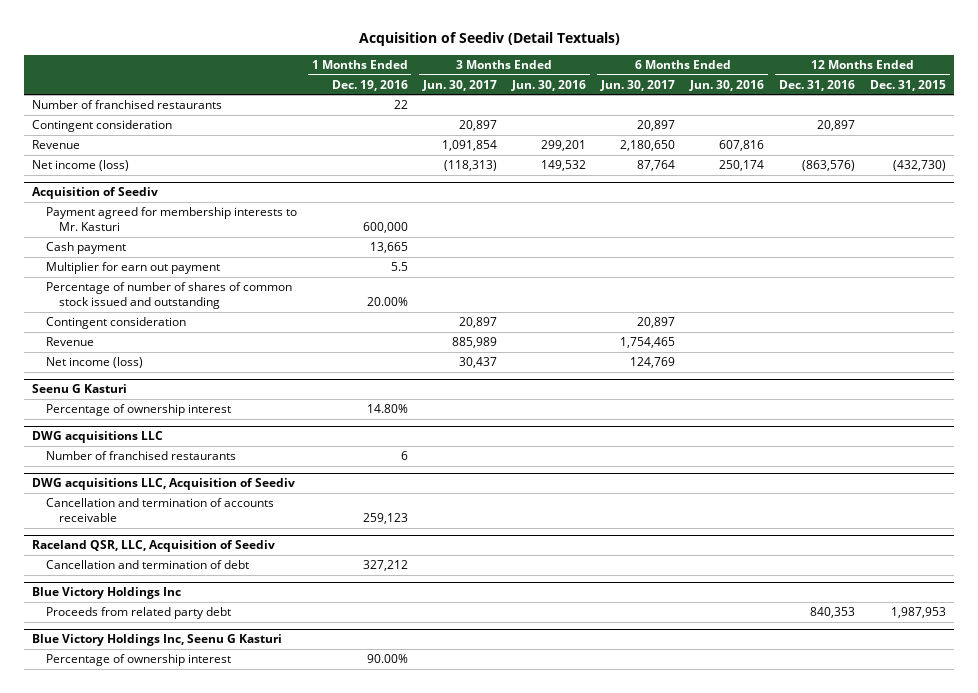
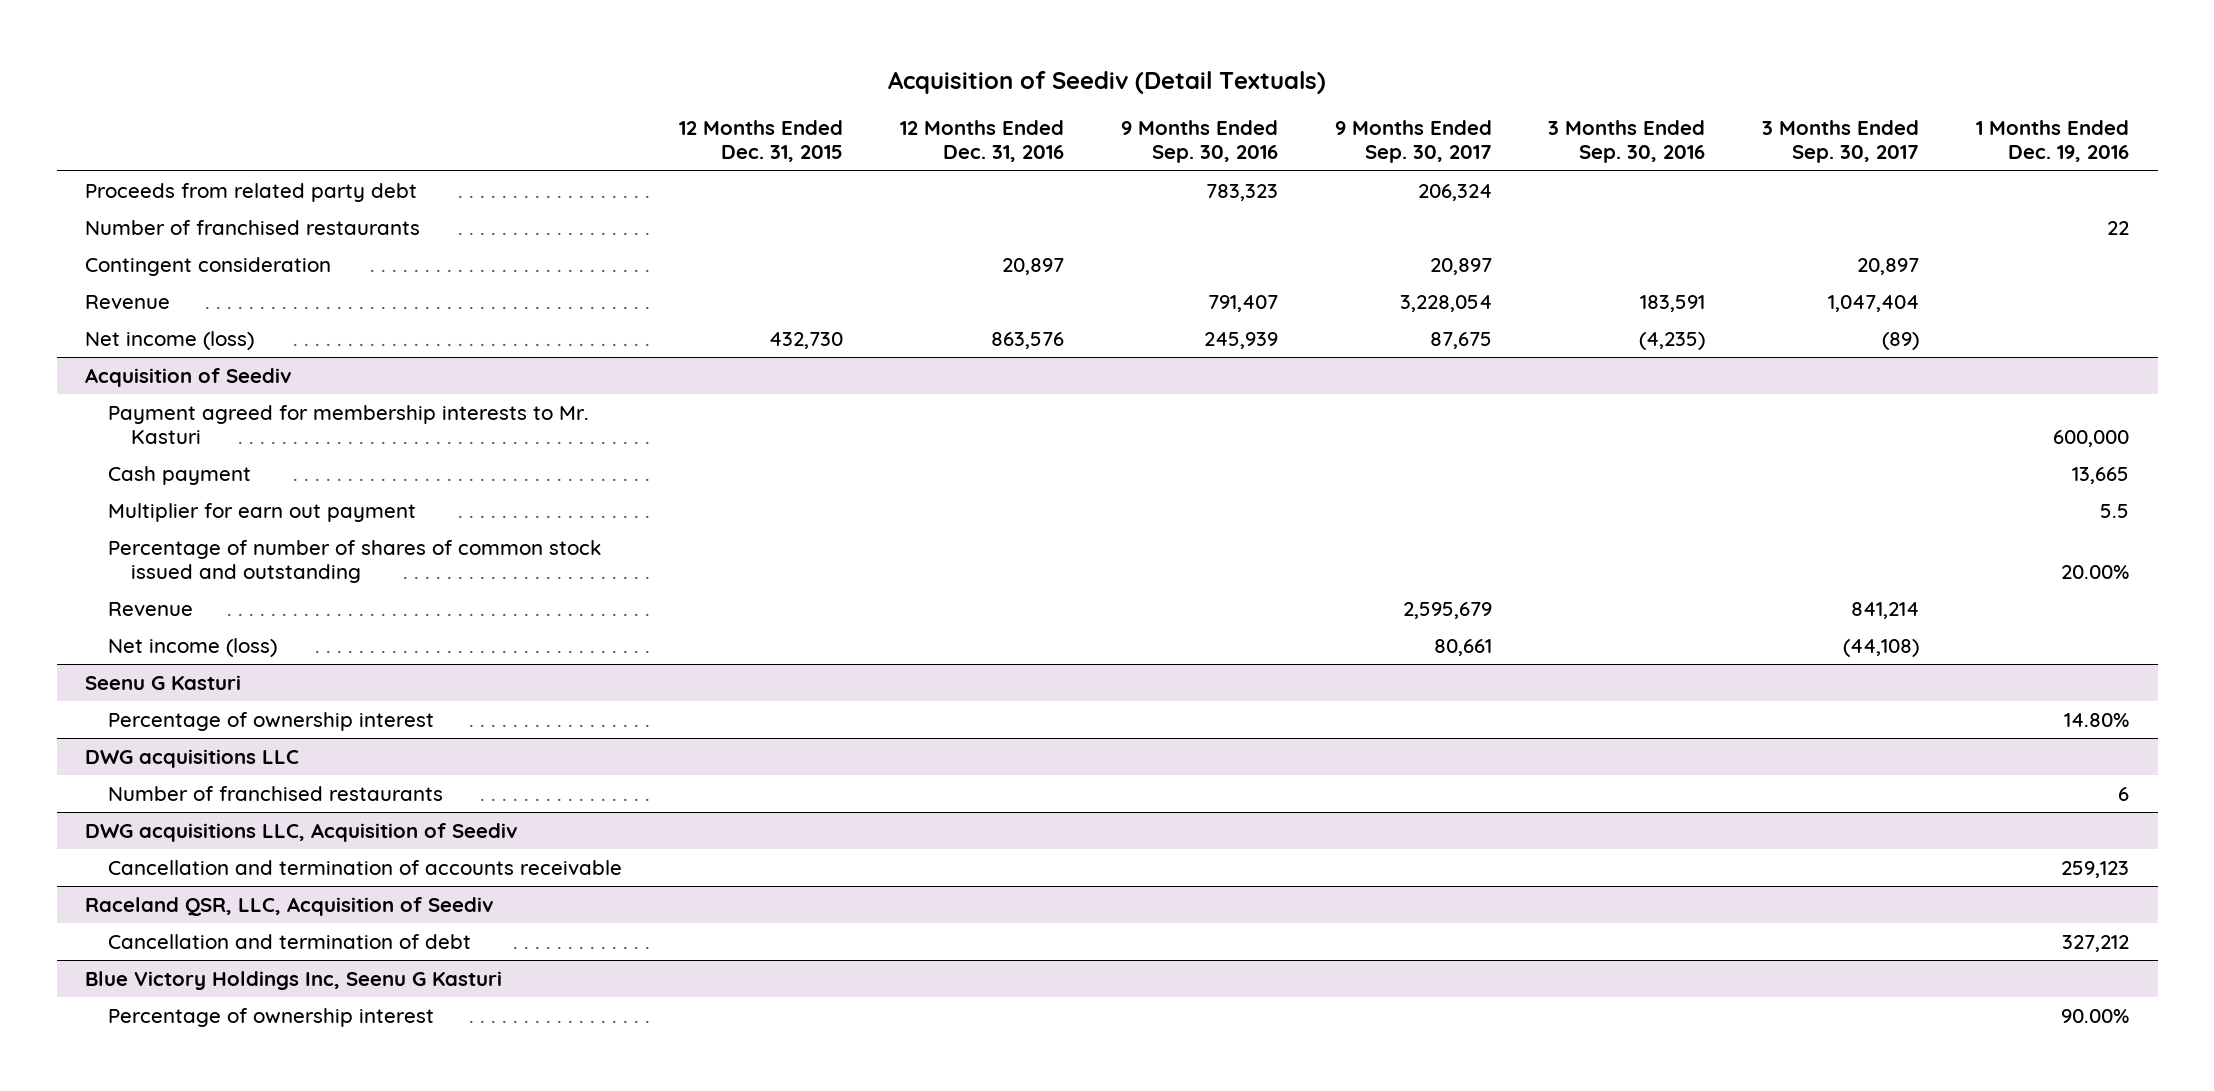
- | 1 Months Ended Dec. 19, 2016 | 3 Months Ended Jun. 30, 2017 | 3 Months Ended Jun. 30, 2016 | 6 Months Ended Jun. 30, 2017 | 6 Months Ended Jun. 30, 2016 | 12 Months Ended Dec. 31, 2016 | 12 Months Ended Dec. 31, 2015
+ | 12 Months Ended Dec. 31, 2015 | 12 Months Ended Dec. 31, 2016 | 9 Months Ended Sep. 30, 2016 | 9 Months Ended Sep. 30, 2017 | 3 Months Ended Sep. 30, 2016 | 3 Months Ended Sep. 30, 2017 | 1 Months Ended Dec. 19, 2016
+ Proceeds from related party debt | | | 783,323 | 206,324 | | |
- Net income (loss) | | (118,313) | 149,532 | 87,764 | 250,174 | (863,576) | (432,730)
+ Net income (loss) | 432,730 | 863,576 | 245,939 | 87,675 | (4,235) | (89) |
@ Acquisition of Seediv
- Contingent consideration | | 20,897 | | 20,897 | | |
- Blue Victory Holdings Inc
- Proceeds from related party debt | | | | | | 840,353 | 1,987,953

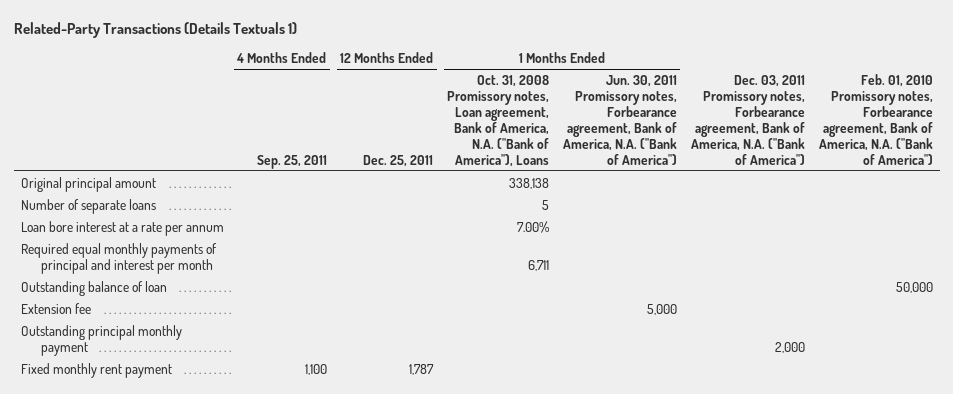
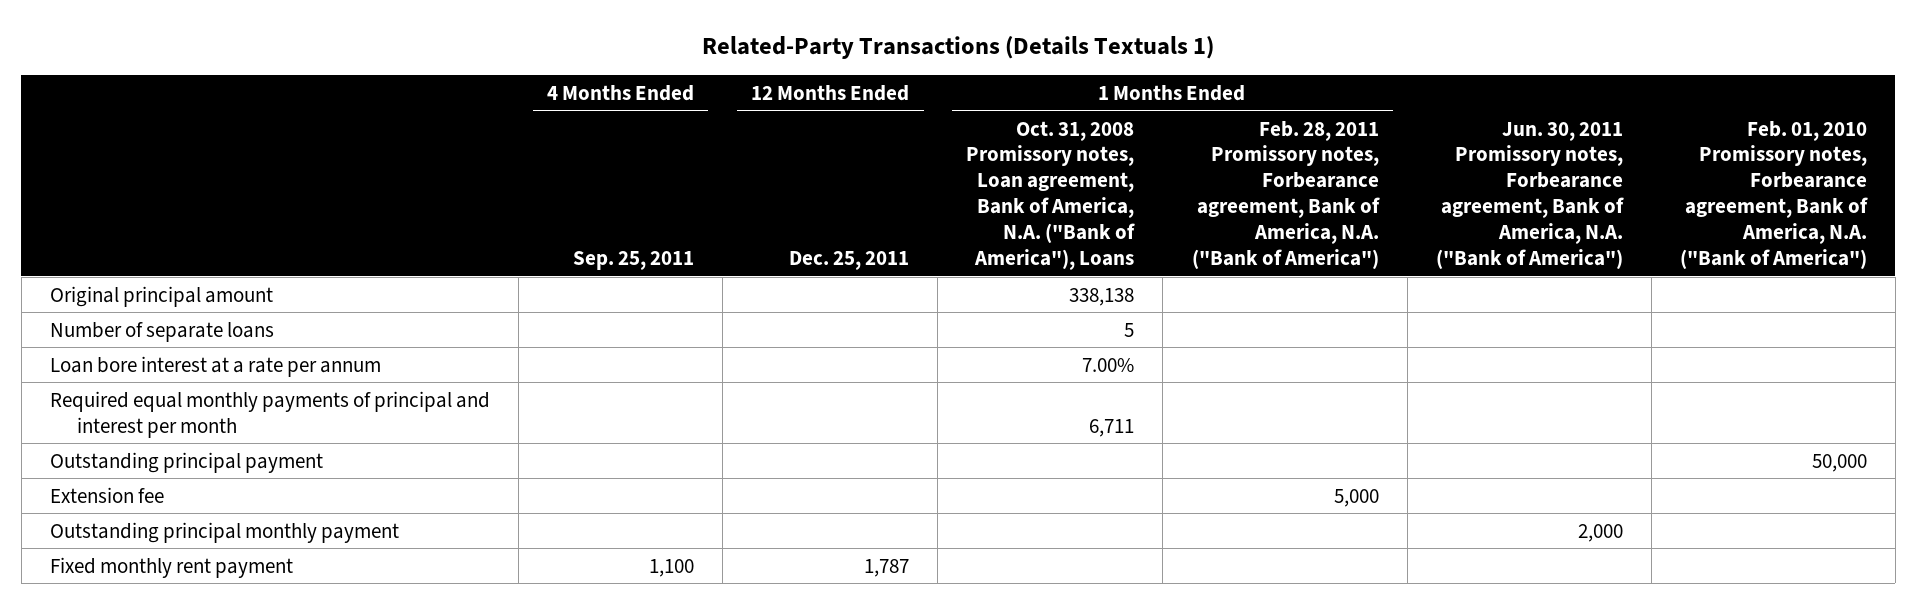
- | 4 Months Ended Sep. 25, 2011 | 12 Months Ended Dec. 25, 2011 | 1 Months Ended Oct. 31, 2008 Promissory notes, Loan agreement, Bank of America, N.A. ("Bank of America"), Loans | 1 Months Ended Jun. 30, 2011 Promissory notes, Forbearance agreement, Bank of America, N.A. ("Bank of America") | Dec. 03, 2011 Promissory notes, Forbearance agreement, Bank of America, N.A. ("Bank of America") | Feb. 01, 2010 Promissory notes, Forbearance agreement, Bank of America, N.A. ("Bank of America")
+ | 4 Months Ended Sep. 25, 2011 | 12 Months Ended Dec. 25, 2011 | 1 Months Ended Oct. 31, 2008 Promissory notes, Loan agreement, Bank of America, N.A. ("Bank of America"), Loans | 1 Months Ended Feb. 28, 2011 Promissory notes, Forbearance agreement, Bank of America, N.A. ("Bank of America") | Jun. 30, 2011 Promissory notes, Forbearance agreement, Bank of America, N.A. ("Bank of America") | Feb. 01, 2010 Promissory notes, Forbearance agreement, Bank of America, N.A. ("Bank of America")
- Outstanding balance of loan | | | | | | 50,000
+ Outstanding principal payment | | | | | | 50,000

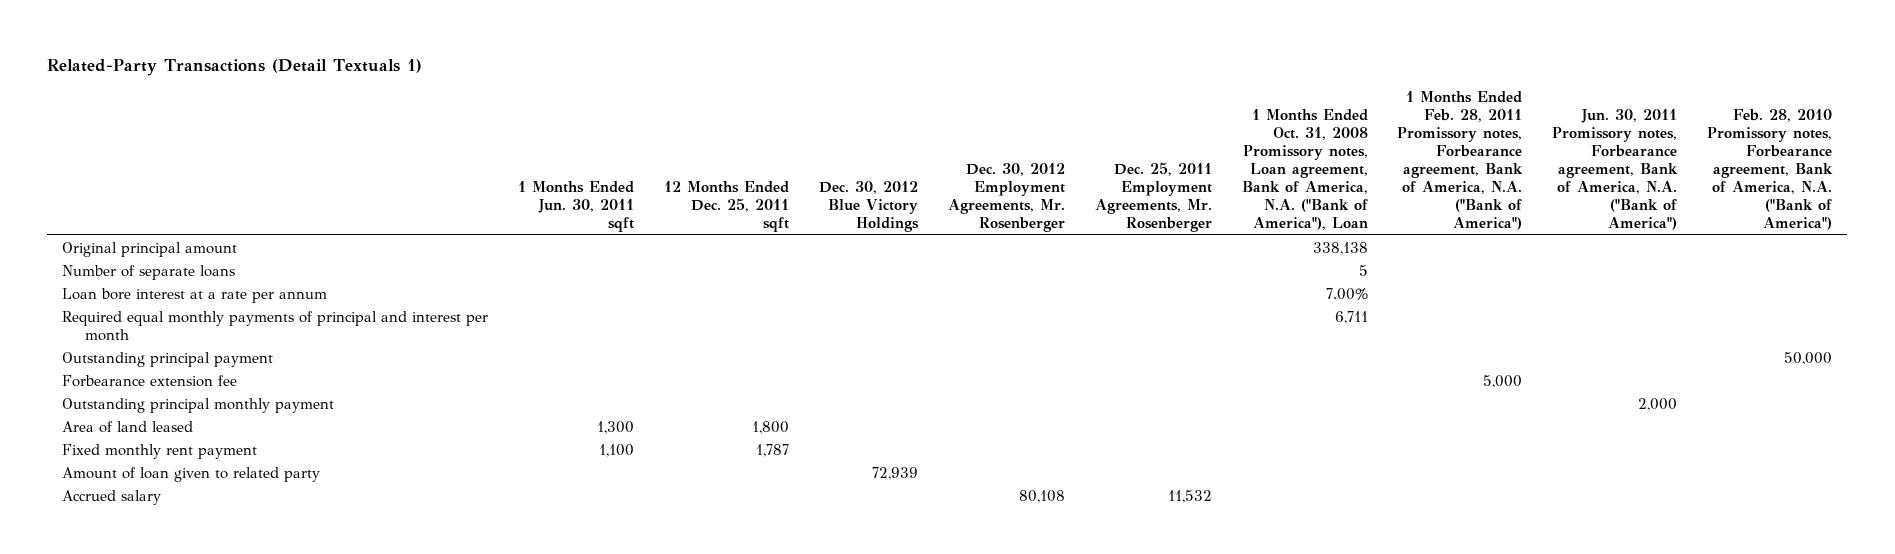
- Related-Party Transactions (Details Textuals 1)
+ Related-Party Transactions (Detail Textuals 1)
- | 4 Months Ended Sep. 25, 2011 | 12 Months Ended Dec. 25, 2011 | 1 Months Ended Oct. 31, 2008 Promissory notes, Loan agreement, Bank of America, N.A. ("Bank of America"), Loans | 1 Months Ended Feb. 28, 2011 Promissory notes, Forbearance agreement, Bank of America, N.A. ("Bank of America") | Jun. 30, 2011 Promissory notes, Forbearance agreement, Bank of America, N.A. ("Bank of America") | Feb. 01, 2010 Promissory notes, Forbearance agreement, Bank of America, N.A. ("Bank of America")
+ | 1 Months Ended Jun. 30, 2011 sqft | 12 Months Ended Dec. 25, 2011 sqft | Dec. 30, 2012 Blue Victory Holdings | Dec. 30, 2012 Employment Agreements, Mr. Rosenberger | Dec. 25, 2011 Employment Agreements, Mr. Rosenberger | 1 Months Ended Oct. 31, 2008 Promissory notes, Loan agreement, Bank of America, N.A. ("Bank of America"), Loan | 1 Months Ended Feb. 28, 2011 Promissory notes, Forbearance agreement, Bank of America, N.A. ("Bank of America") | Jun. 30, 2011 Promissory notes, Forbearance agreement, Bank of America, N.A. ("Bank of America") | Feb. 28, 2010 Promissory notes, Forbearance agreement, Bank of America, N.A. ("Bank of America")
- Extension fee | | | | 5,000 | |
+ Forbearance extension fee | | | | | | | 5,000 | |
+ Area of land leased | 1,300 | 1,800 | | | | | | |
+ Amount of loan given to related party | | | 72,939 | | | | | |
+ Accrued salary | | | | 80,108 | 11,532 | | | |

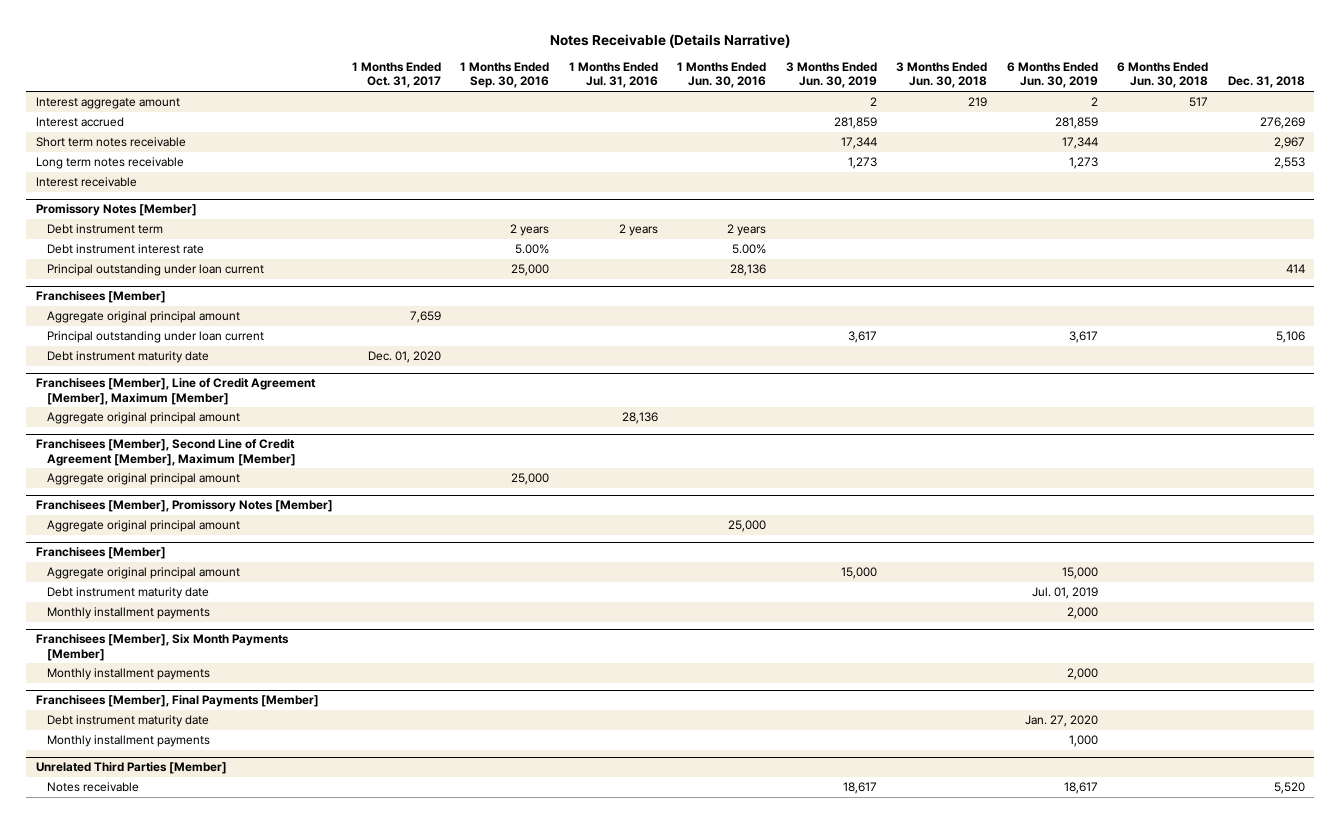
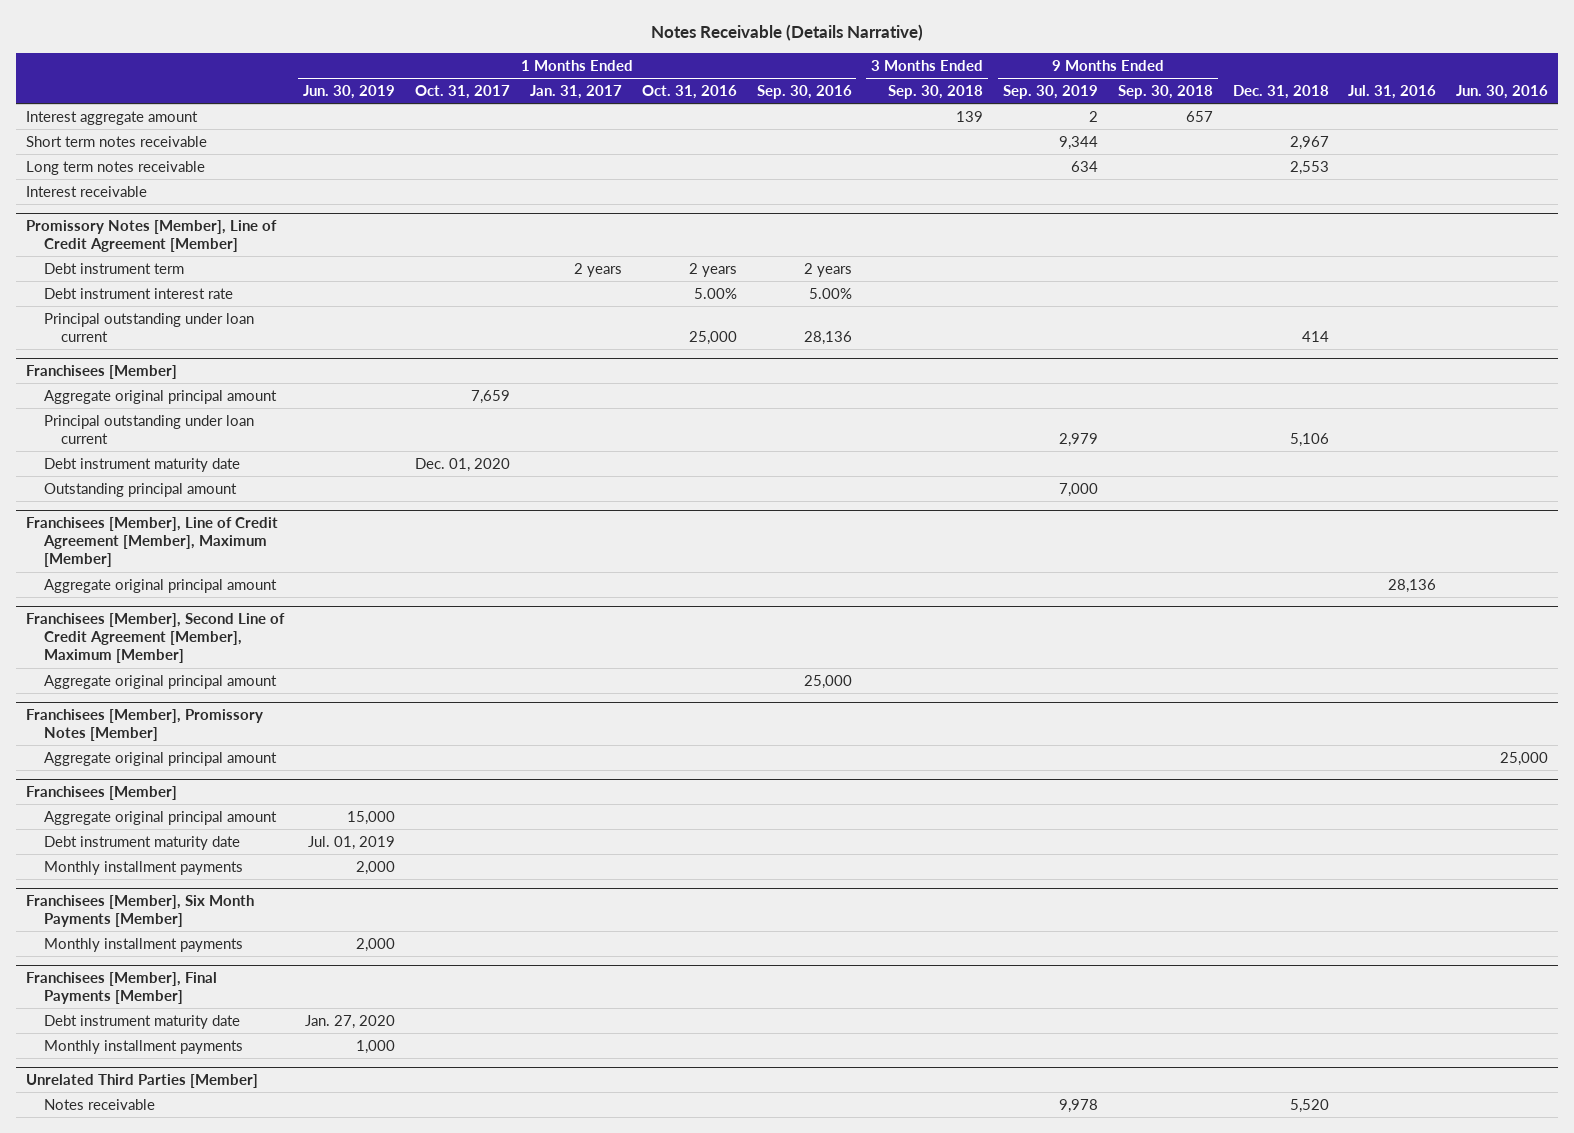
- | 1 Months Ended Oct. 31, 2017 | 1 Months Ended Sep. 30, 2016 | 1 Months Ended Jul. 31, 2016 | 1 Months Ended Jun. 30, 2016 | 3 Months Ended Jun. 30, 2019 | 3 Months Ended Jun. 30, 2018 | 6 Months Ended Jun. 30, 2019 | 6 Months Ended Jun. 30, 2018 | Dec. 31, 2018
+ | 1 Months Ended Jun. 30, 2019 | 1 Months Ended Oct. 31, 2017 | 1 Months Ended Jan. 31, 2017 | 1 Months Ended Oct. 31, 2016 | 1 Months Ended Sep. 30, 2016 | 3 Months Ended Sep. 30, 2018 | 9 Months Ended Sep. 30, 2019 | 9 Months Ended Sep. 30, 2018 | Dec. 31, 2018 | Jul. 31, 2016 | Jun. 30, 2016
- Interest accrued | | | | | 281,859 | | 281,859 | | 276,269
- Promissory Notes [Member]
+ Promissory Notes [Member], Line of Credit Agreement [Member]
- Principal outstanding under loan current | | 25,000 | | 28,136 | | | | | 414
+ Principal outstanding under loan current | | | | 25,000 | 28,136 | | | | 414 | |
@ Franchisees [Member]
+ Outstanding principal amount | | | | | | | 7,000 | | | |

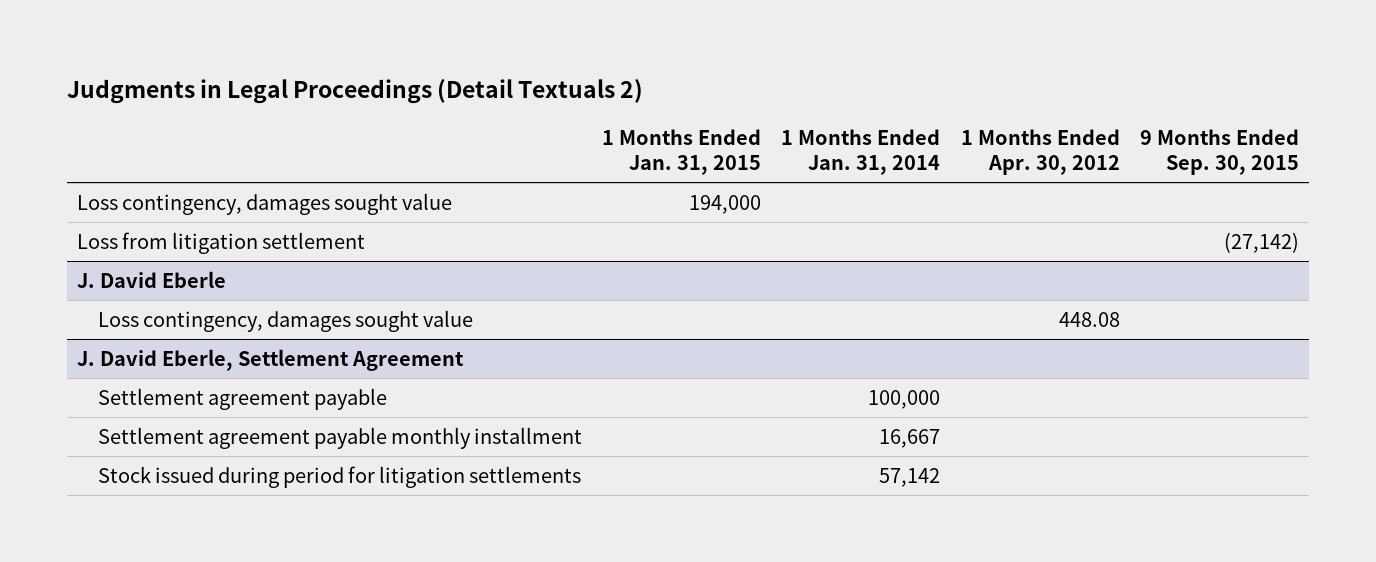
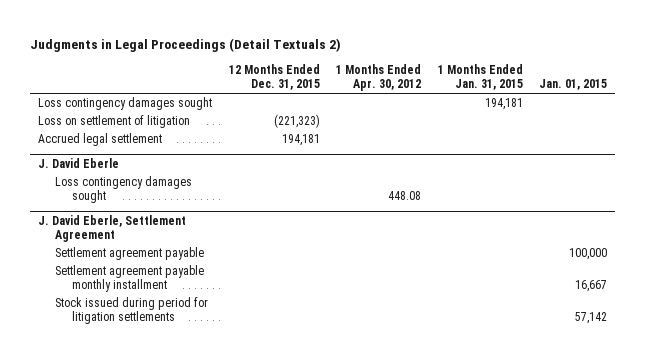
- | 1 Months Ended Jan. 31, 2015 | 1 Months Ended Jan. 31, 2014 | 1 Months Ended Apr. 30, 2012 | 9 Months Ended Sep. 30, 2015
+ | 12 Months Ended Dec. 31, 2015 | 1 Months Ended Apr. 30, 2012 | 1 Months Ended Jan. 31, 2015 | Jan. 01, 2015
- Loss contingency, damages sought value | 194,000 | | |
- Loss from litigation settlement | | | | (27,142)
+ Loss contingency damages sought | | | 194,181 |
+ Loss on settlement of litigation | (221,323) | | |
+ Accrued legal settlement | 194,181 | | |
@ J. David Eberle
- Loss contingency, damages sought value | | | 448.08 |
+ Loss contingency damages sought | | 448.08 | |

